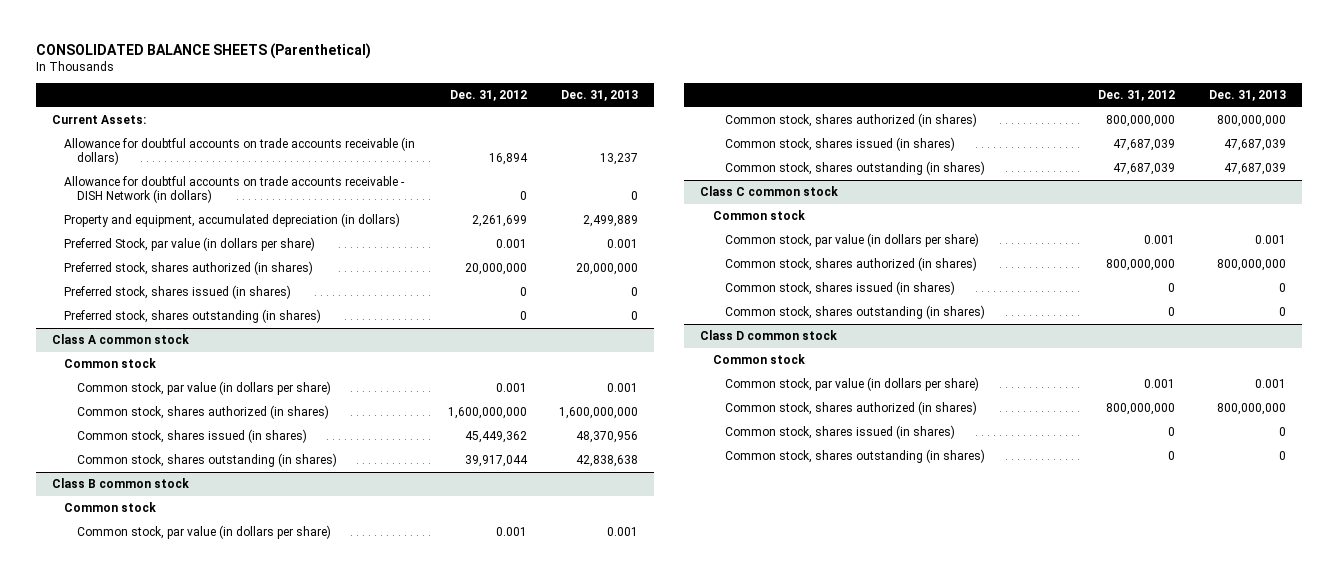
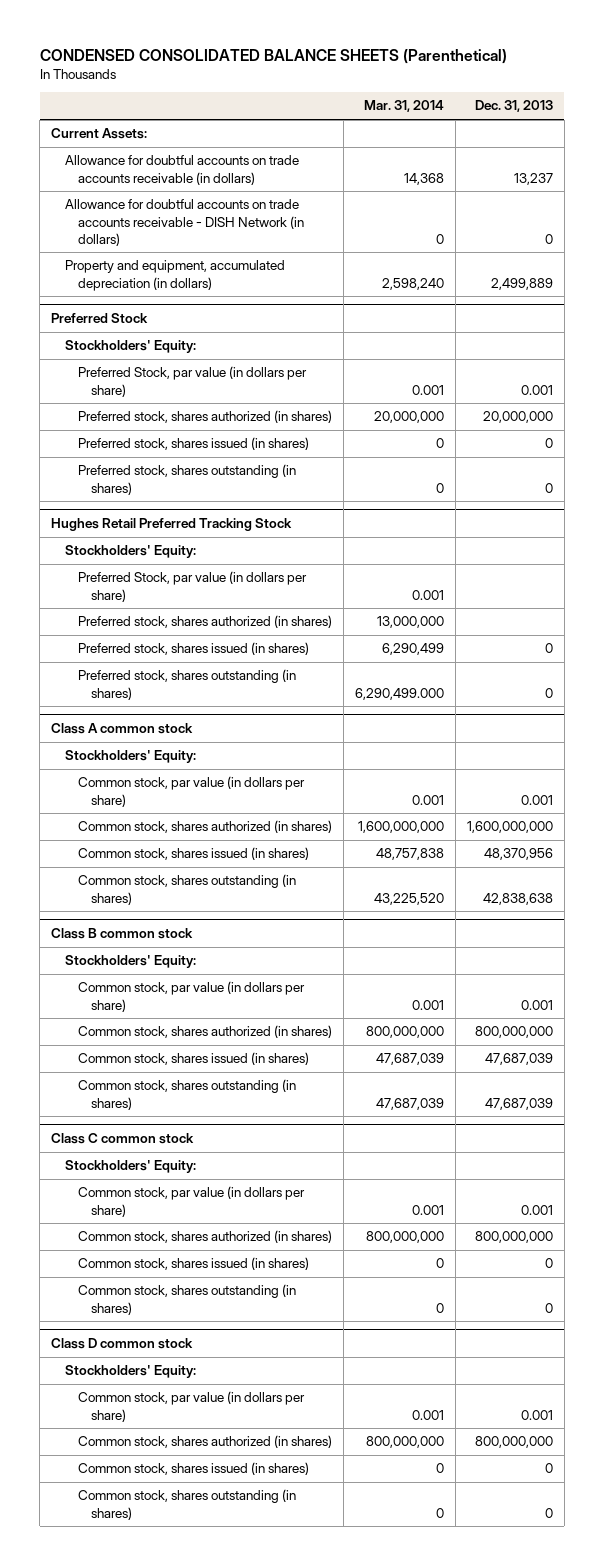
- CONSOLIDATED BALANCE SHEETS (Parenthetical)
+ CONDENSED CONSOLIDATED BALANCE SHEETS (Parenthetical)
- | Dec. 31, 2012 | Dec. 31, 2013
+ | Mar. 31, 2014 | Dec. 31, 2013
+ Preferred Stock
+ Stockholders' Equity:
+ Hughes Retail Preferred Tracking Stock
+ Stockholders' Equity:
+ Preferred Stock, par value (in dollars per share) | 0.001 |
+ Preferred stock, shares authorized (in shares) | 13,000,000 |
+ Preferred stock, shares issued (in shares) | 6,290,499 | 0
+ Preferred stock, shares outstanding (in shares) | 6,290,499.000 | 0
@ Class A common stock
- Common stock
+ Stockholders' Equity:
@ Class B common stock
- Common stock
+ Stockholders' Equity:
@ Class C common stock
- Common stock
+ Stockholders' Equity:
@ Class D common stock
- Common stock
+ Stockholders' Equity:

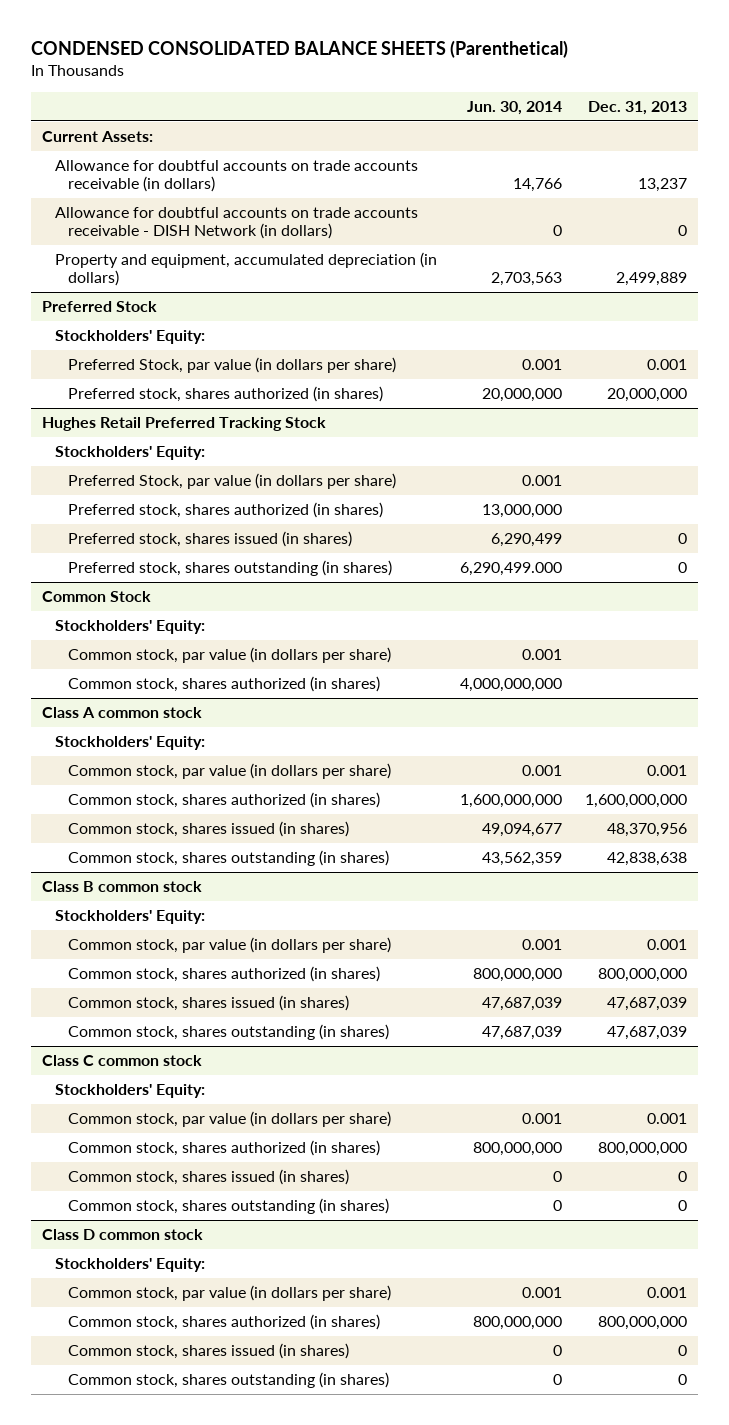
- | Mar. 31, 2014 | Dec. 31, 2013
+ | Jun. 30, 2014 | Dec. 31, 2013
@ Preferred Stock
- Preferred stock, shares issued (in shares) | 0 | 0
- Preferred stock, shares outstanding (in shares) | 0 | 0
+ Common Stock
+ Stockholders' Equity:
+ Common stock, par value (in dollars per share) | 0.001 |
+ Common stock, shares authorized (in shares) | 4,000,000,000 |

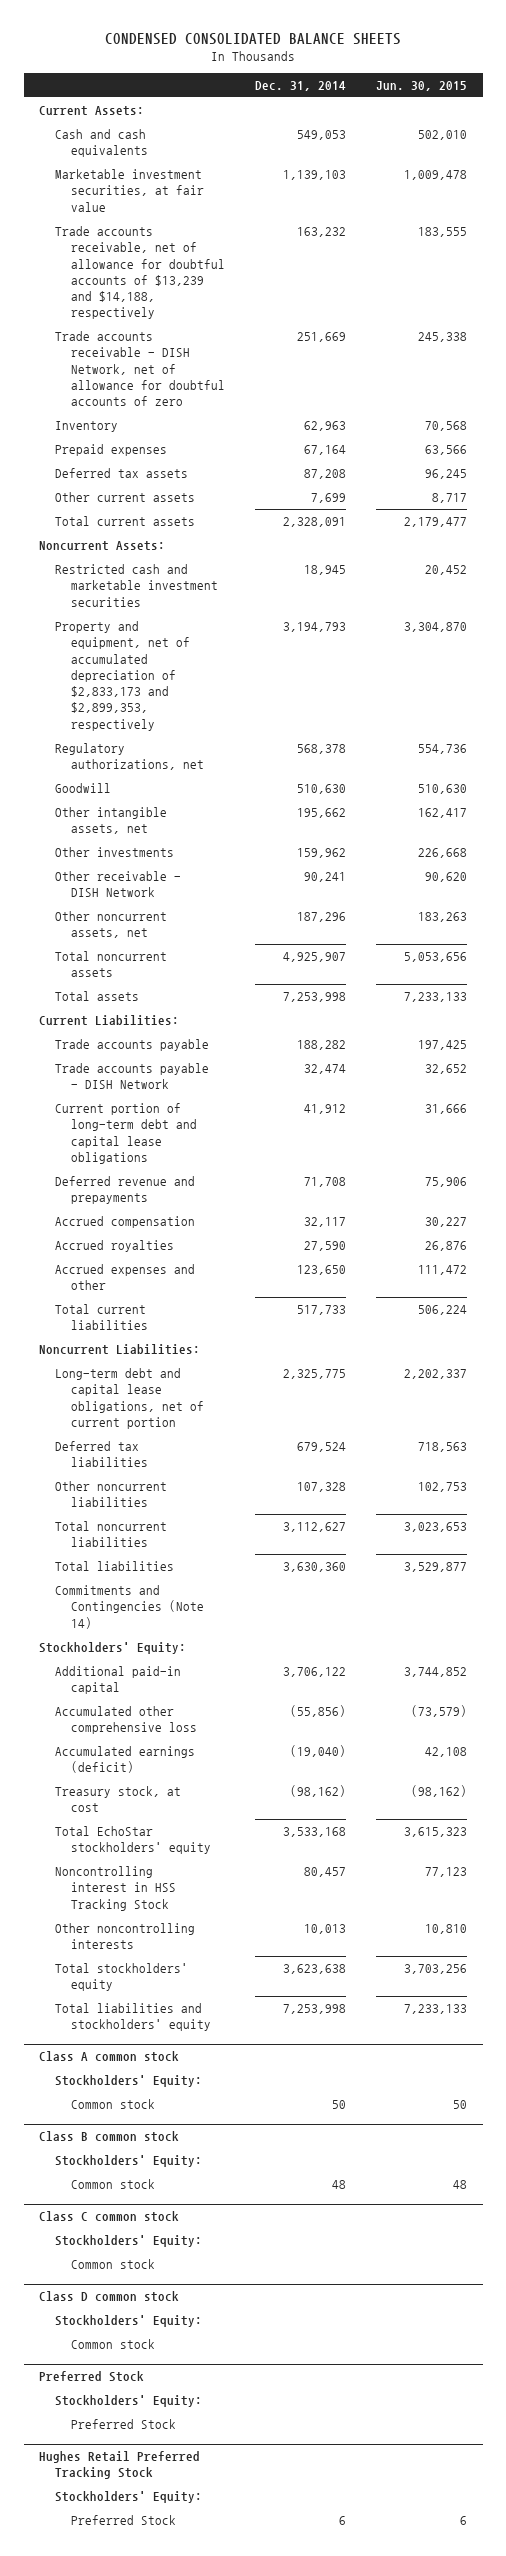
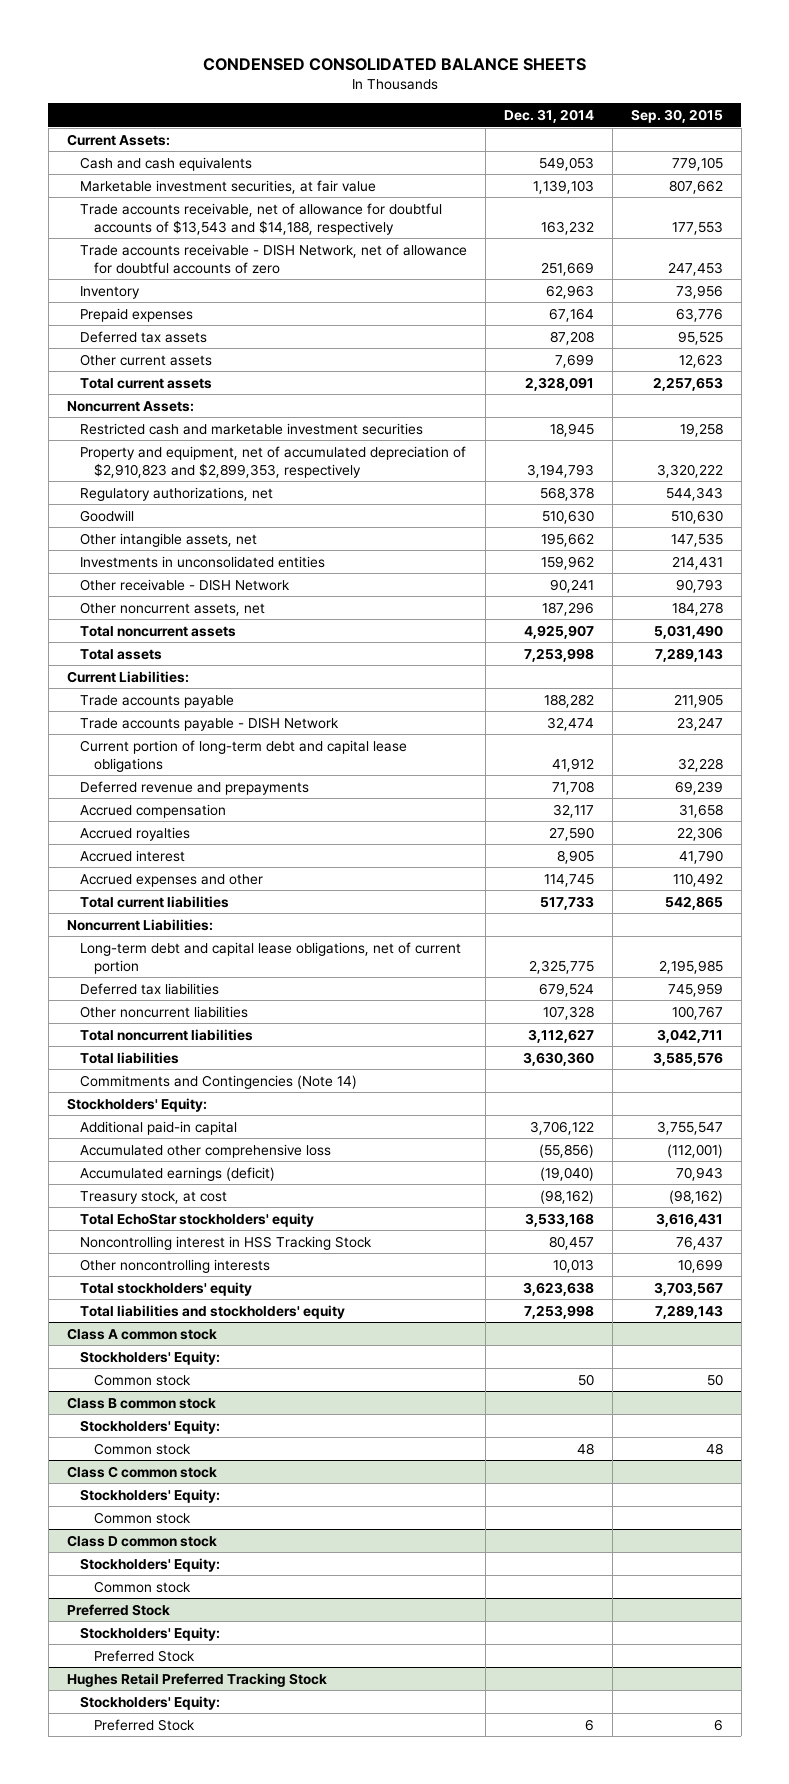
- | Dec. 31, 2014 | Jun. 30, 2015
+ | Dec. 31, 2014 | Sep. 30, 2015
- Trade accounts receivable, net of allowance for doubtful accounts of $13,239 and $14,188, respectively | 163,232 | 183,555
+ Trade accounts receivable, net of allowance for doubtful accounts of $13,543 and $14,188, respectively | 163,232 | 177,553
- Property and equipment, net of accumulated depreciation of $2,833,173 and $2,899,353, respectively | 3,194,793 | 3,304,870
+ Property and equipment, net of accumulated depreciation of $2,910,823 and $2,899,353, respectively | 3,194,793 | 3,320,222
- Other investments | 159,962 | 226,668
+ Investments in unconsolidated entities | 159,962 | 214,431
- Accrued expenses and other | 123,650 | 111,472
+ Accrued interest | 8,905 | 41,790
+ Accrued expenses and other | 114,745 | 110,492

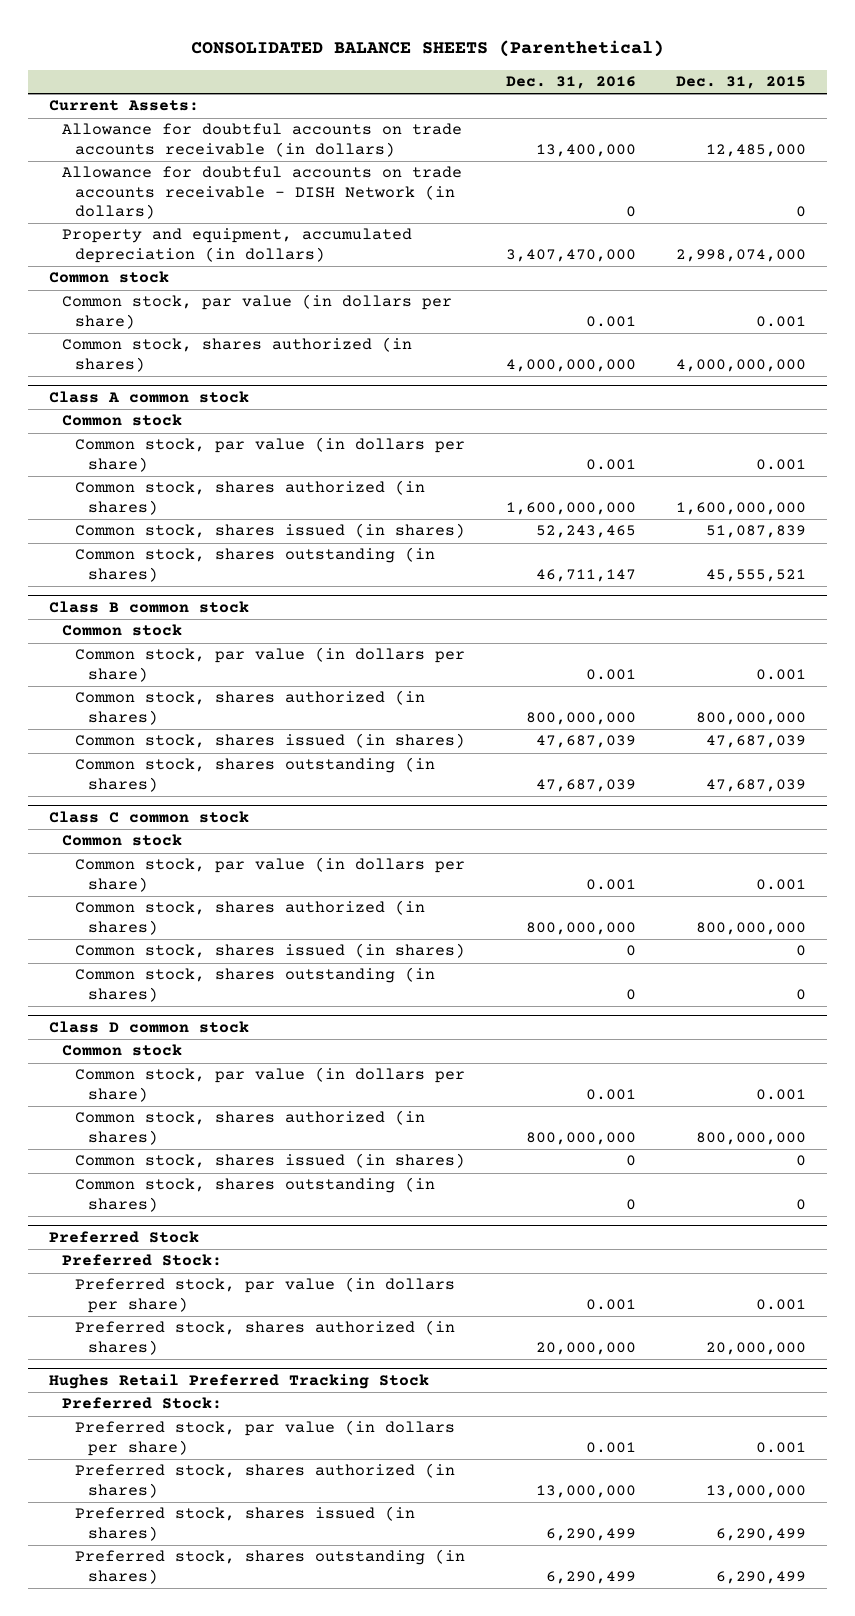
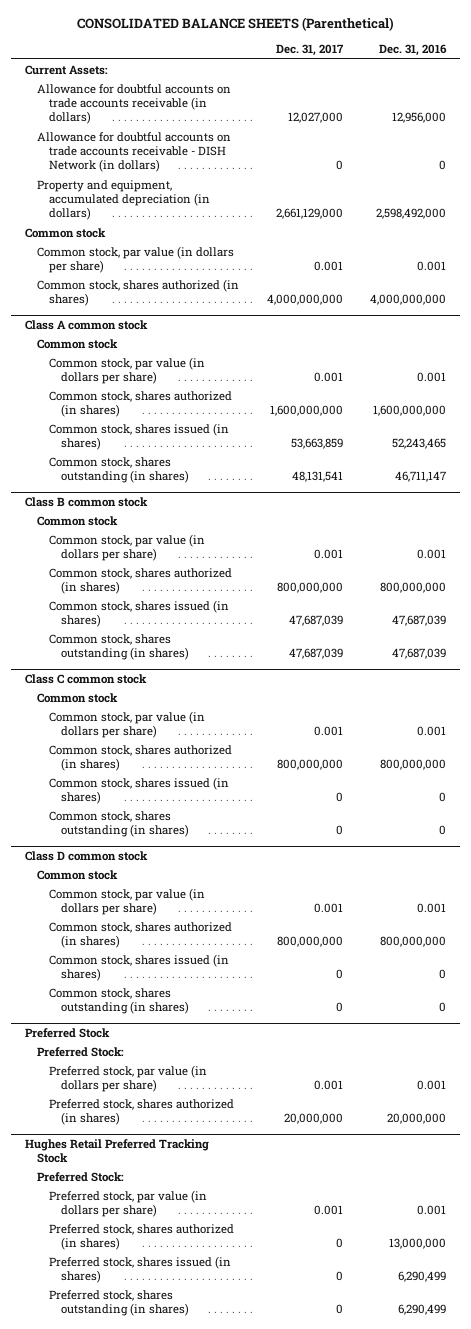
- | Dec. 31, 2016 | Dec. 31, 2015
+ | Dec. 31, 2017 | Dec. 31, 2016
- Allowance for doubtful accounts on trade accounts receivable (in dollars) | 13,400,000 | 12,485,000
+ Allowance for doubtful accounts on trade accounts receivable (in dollars) | 12,027,000 | 12,956,000
- Property and equipment, accumulated depreciation (in dollars) | 3,407,470,000 | 2,998,074,000
+ Property and equipment, accumulated depreciation (in dollars) | 2,661,129,000 | 2,598,492,000

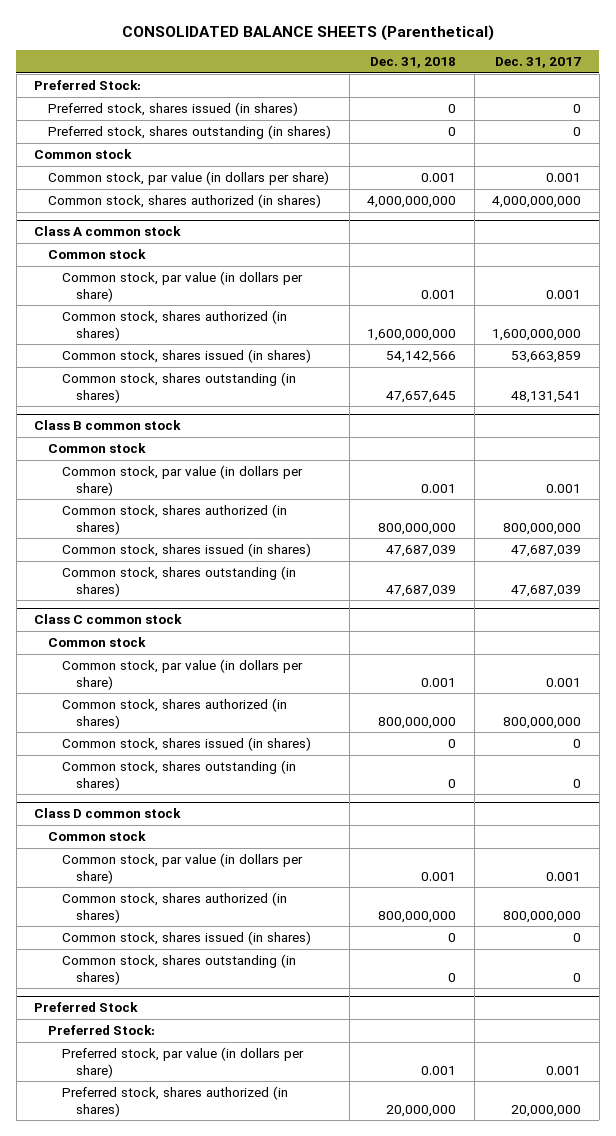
- | Dec. 31, 2017 | Dec. 31, 2016
+ | Dec. 31, 2018 | Dec. 31, 2017
- Current Assets:
- Allowance for doubtful accounts on trade accounts receivable (in dollars) | 12,027,000 | 12,956,000
- Allowance for doubtful accounts on trade accounts receivable - DISH Network (in dollars) | 0 | 0
- Property and equipment, accumulated depreciation (in dollars) | 2,661,129,000 | 2,598,492,000
+ Preferred Stock:
+ Preferred stock, shares issued (in shares) | 0 | 0
+ Preferred stock, shares outstanding (in shares) | 0 | 0
- Hughes Retail Preferred Tracking Stock
- Preferred Stock:
- Preferred stock, par value (in dollars per share) | 0.001 | 0.001
- Preferred stock, shares authorized (in shares) | 0 | 13,000,000
- Preferred stock, shares issued (in shares) | 0 | 6,290,499
- Preferred stock, shares outstanding (in shares) | 0 | 6,290,499

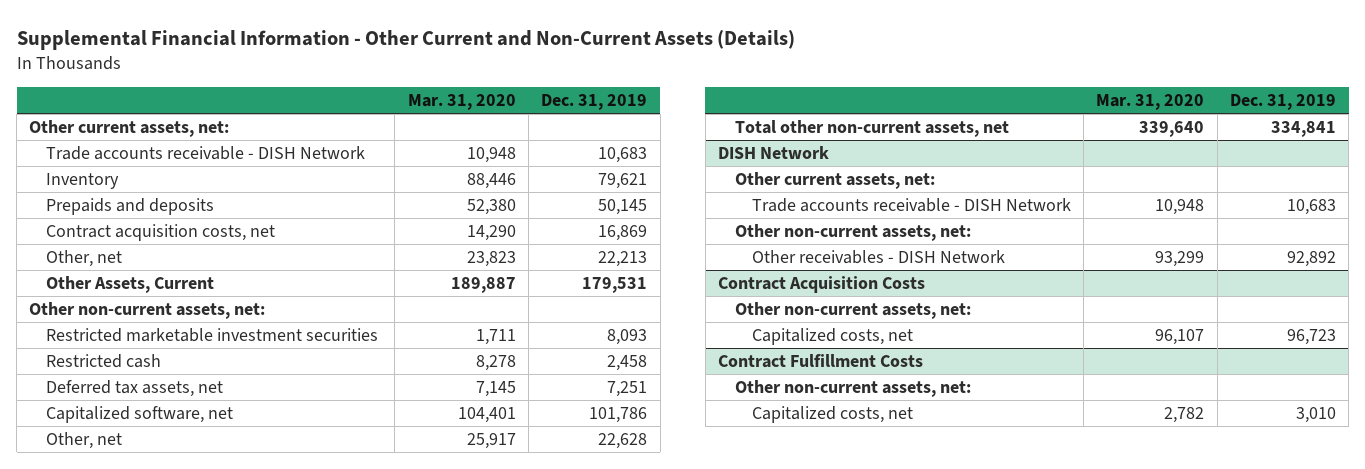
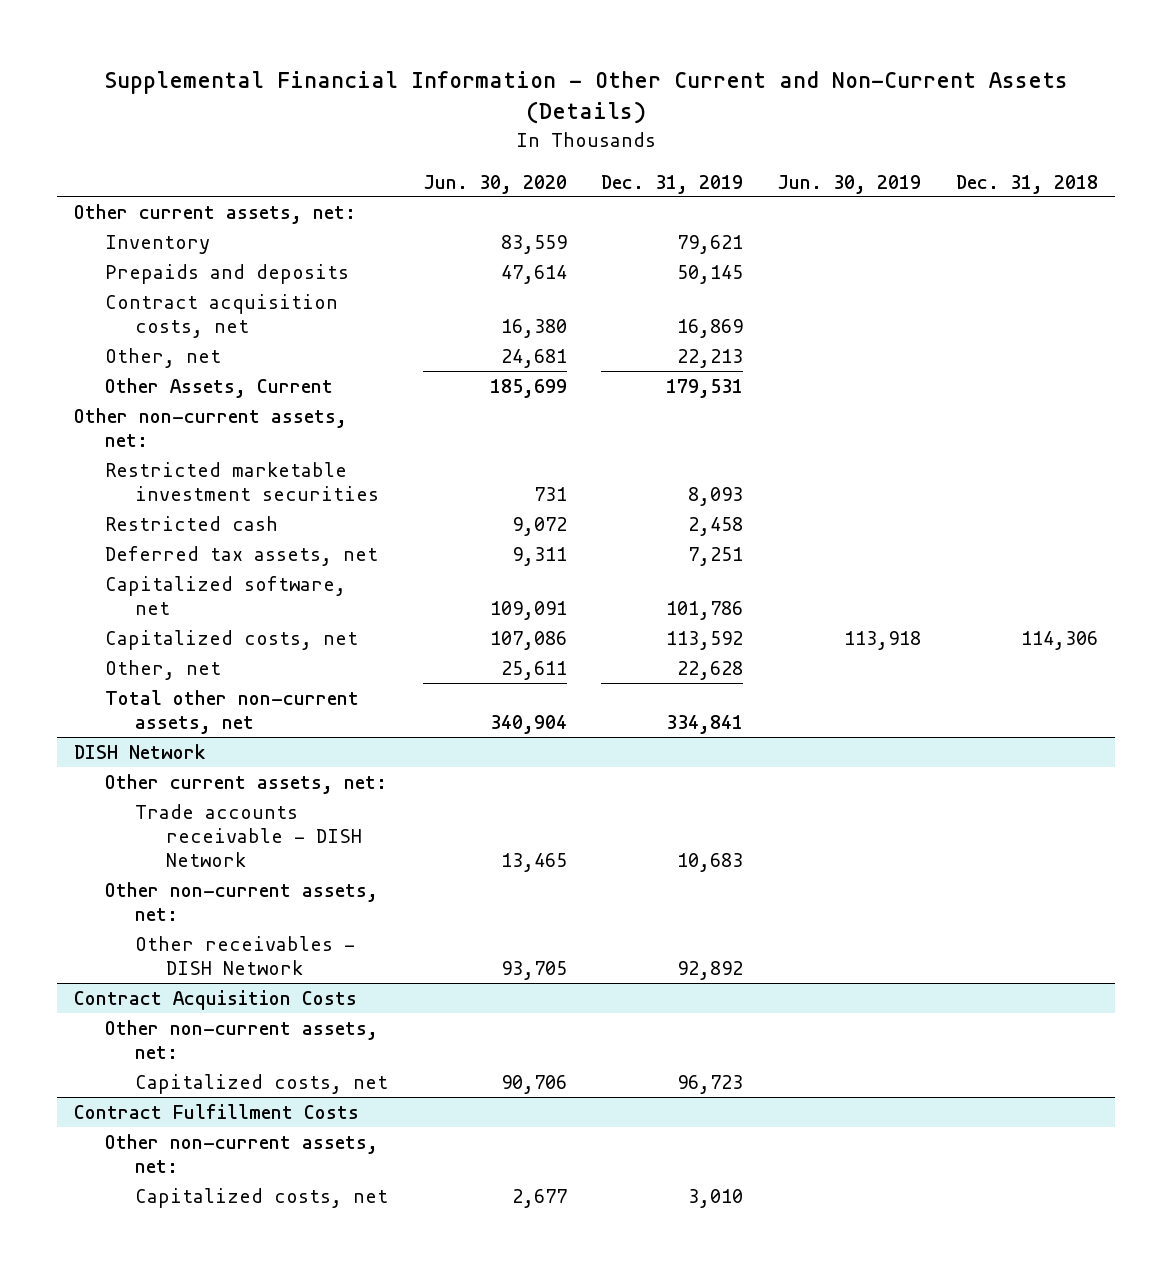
- | Mar. 31, 2020 | Dec. 31, 2019
+ | Jun. 30, 2020 | Dec. 31, 2019 | Jun. 30, 2019 | Dec. 31, 2018
- Trade accounts receivable - DISH Network | 10,948 | 10,683
+ Capitalized costs, net | 107,086 | 113,592 | 113,918 | 114,306

